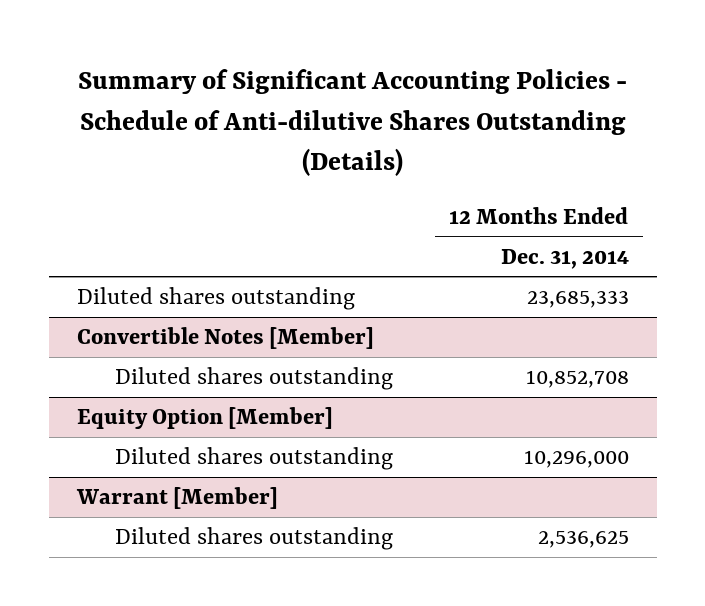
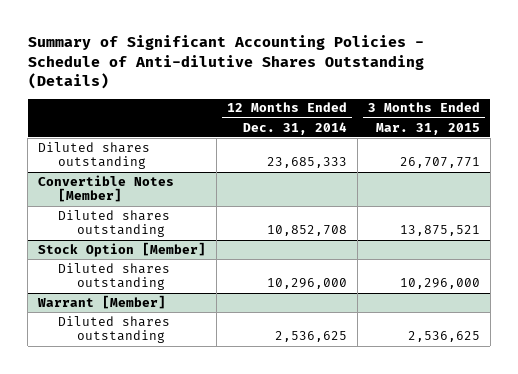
- | 12 Months Ended Dec. 31, 2014
+ | 12 Months Ended Dec. 31, 2014 | 3 Months Ended Mar. 31, 2015
- Equity Option [Member]
+ Stock Option [Member]

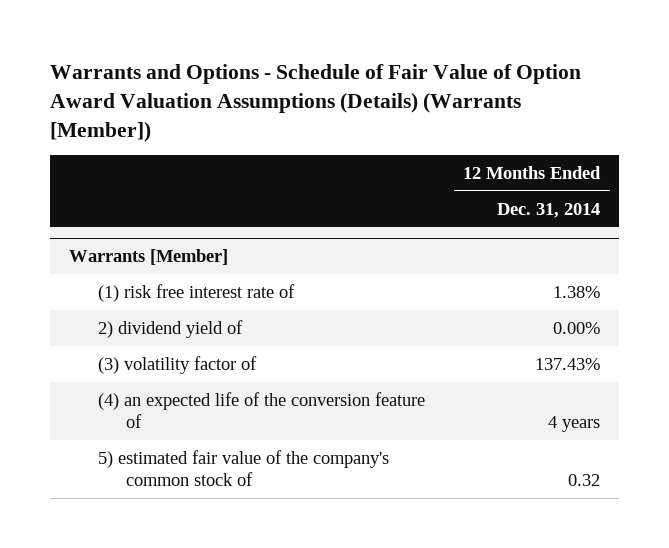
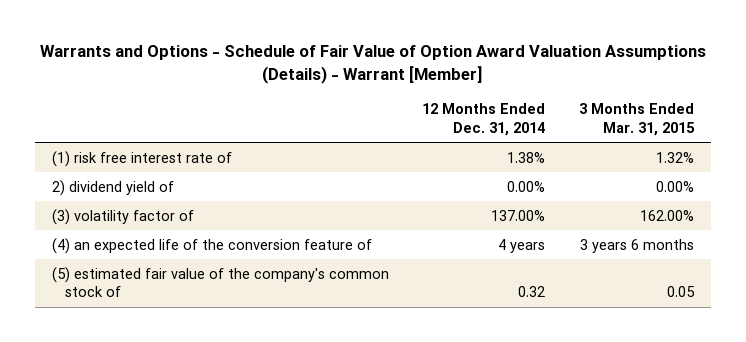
- Warrants and Options - Schedule of Fair Value of Option Award Valuation Assumptions (Details) (Warrants [Member])
+ Warrants and Options - Schedule of Fair Value of Option Award Valuation Assumptions (Details) - Warrant [Member]
- | 12 Months Ended Dec. 31, 2014
+ | 12 Months Ended Dec. 31, 2014 | 3 Months Ended Mar. 31, 2015
- Warrants [Member]
- (3) volatility factor of | 137.43%
+ (3) volatility factor of | 137.00% | 162.00%
- 5) estimated fair value of the company's common stock of | 0.32
+ (5) estimated fair value of the company's common stock of | 0.32 | 0.05

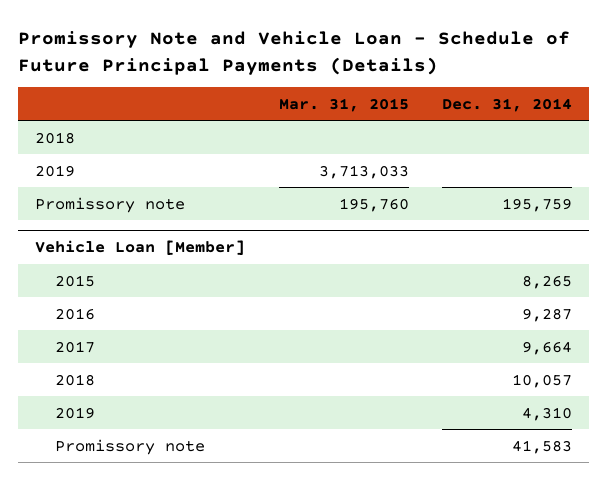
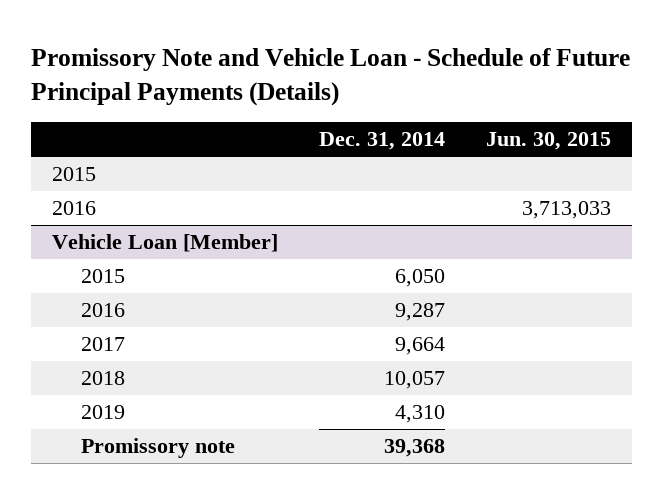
- | Mar. 31, 2015 | Dec. 31, 2014
+ | Dec. 31, 2014 | Jun. 30, 2015
- 2018
- 2019 | 3,713,033 |
- Promissory note | 195,760 | 195,759
+ 2015
+ 2016 | | 3,713,033
@ Vehicle Loan [Member]
- 2015 | | 8,265
+ 2015 | 6,050 |
- Promissory note | | 41,583
+ Promissory note | 39,368 |

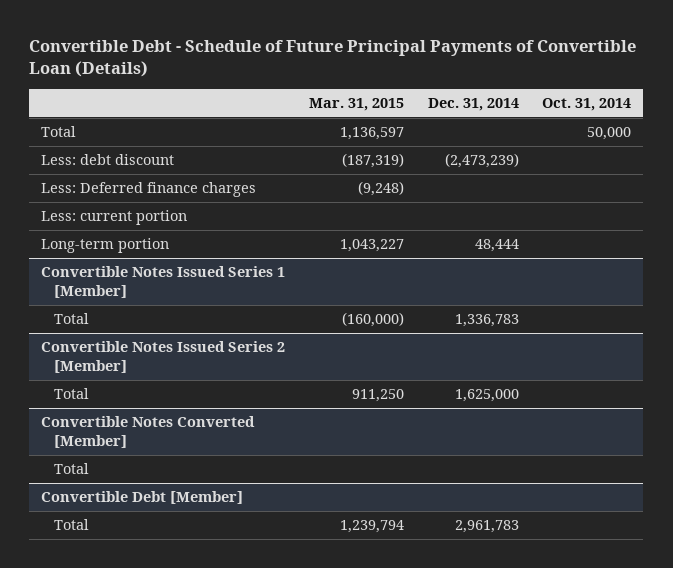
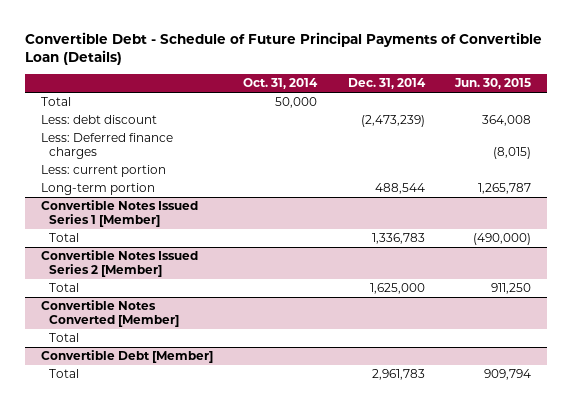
- | Mar. 31, 2015 | Dec. 31, 2014 | Oct. 31, 2014
+ | Oct. 31, 2014 | Dec. 31, 2014 | Jun. 30, 2015
- Long-term portion | 1,043,227 | 48,444 |
+ Long-term portion | | 488,544 | 1,265,787

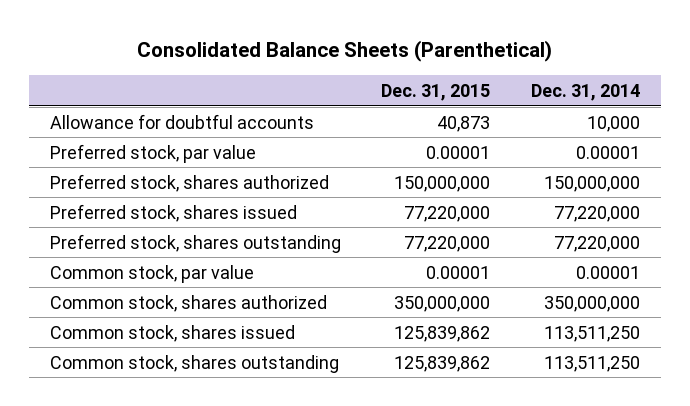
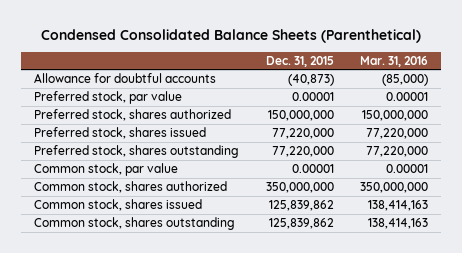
- Consolidated Balance Sheets (Parenthetical)
+ Condensed Consolidated Balance Sheets (Parenthetical)
- | Dec. 31, 2015 | Dec. 31, 2014
+ | Dec. 31, 2015 | Mar. 31, 2016
- Allowance for doubtful accounts | 40,873 | 10,000
+ Allowance for doubtful accounts | (40,873) | (85,000)

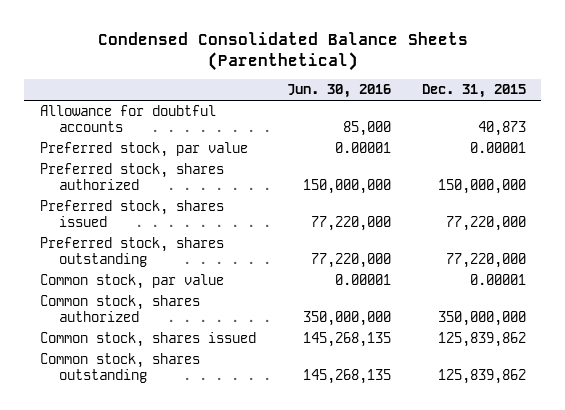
- | Dec. 31, 2015 | Mar. 31, 2016
+ | Jun. 30, 2016 | Dec. 31, 2015
- Allowance for doubtful accounts | (40,873) | (85,000)
+ Allowance for doubtful accounts | 85,000 | 40,873

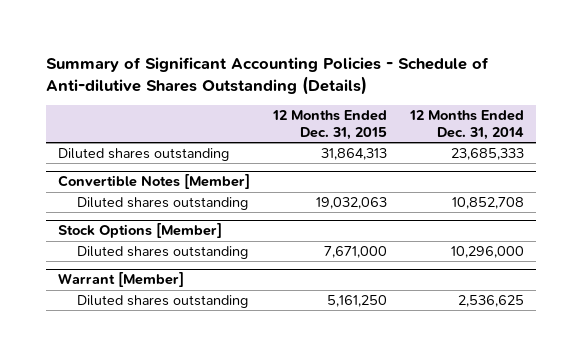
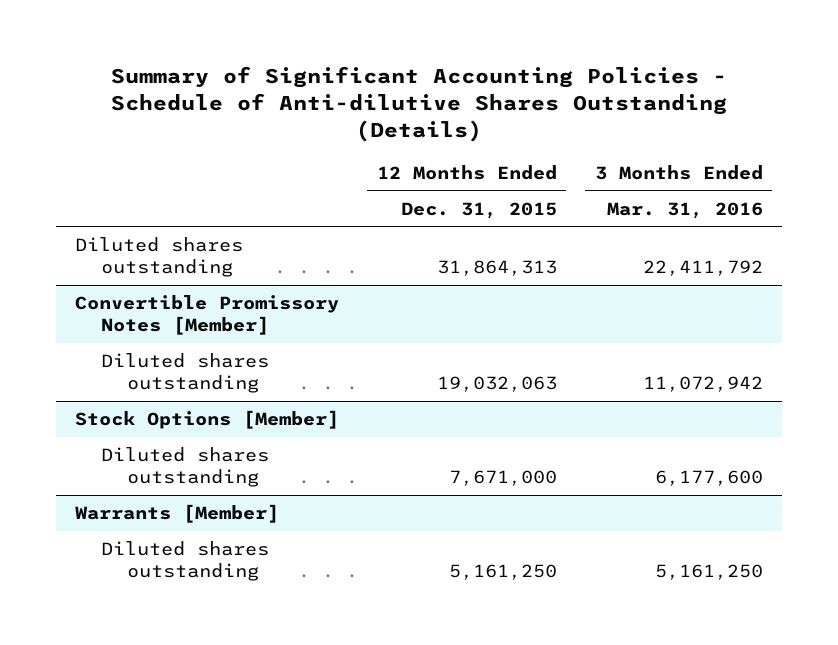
- | 12 Months Ended Dec. 31, 2015 | 12 Months Ended Dec. 31, 2014
+ | 12 Months Ended Dec. 31, 2015 | 3 Months Ended Mar. 31, 2016
- Convertible Notes [Member]
+ Convertible Promissory Notes [Member]
- Warrant [Member]
+ Warrants [Member]

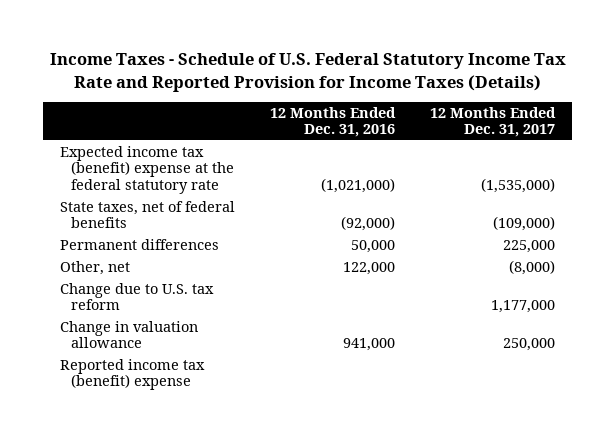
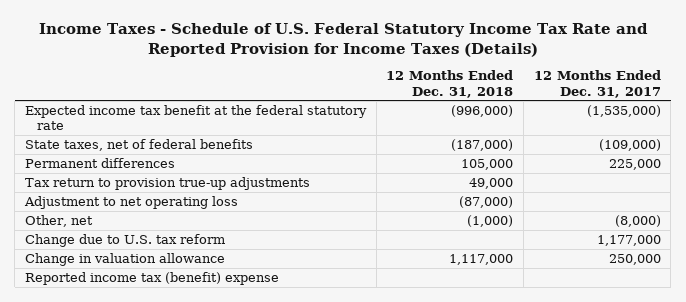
- | 12 Months Ended Dec. 31, 2016 | 12 Months Ended Dec. 31, 2017
+ | 12 Months Ended Dec. 31, 2018 | 12 Months Ended Dec. 31, 2017
- Expected income tax (benefit) expense at the federal statutory rate | (1,021,000) | (1,535,000)
+ Expected income tax benefit at the federal statutory rate | (996,000) | (1,535,000)
+ Tax return to provision true-up adjustments | 49,000 |
+ Adjustment to net operating loss | (87,000) |

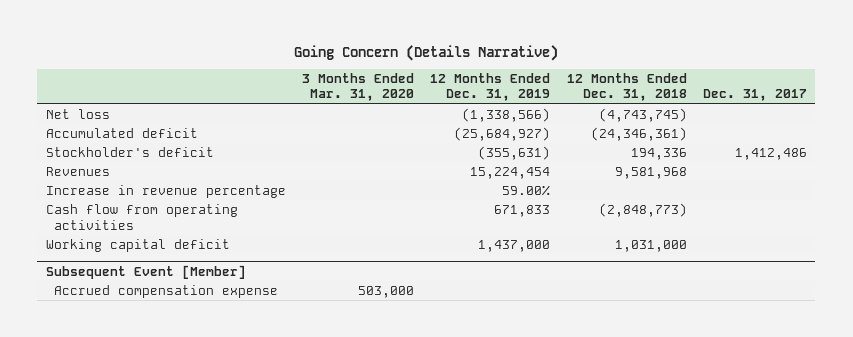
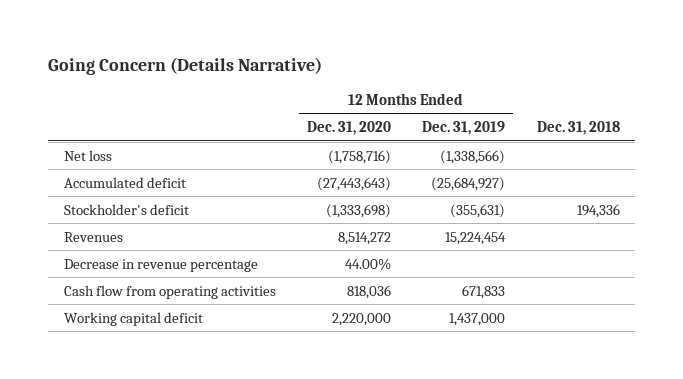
- | 3 Months Ended Mar. 31, 2020 | 12 Months Ended Dec. 31, 2019 | 12 Months Ended Dec. 31, 2018 | Dec. 31, 2017
+ | 12 Months Ended Dec. 31, 2020 | 12 Months Ended Dec. 31, 2019 | Dec. 31, 2018
- Increase in revenue percentage | | 59.00% | |
+ Decrease in revenue percentage | 44.00% | |
- Subsequent Event [Member]
- Accrued compensation expense | 503,000 | | |

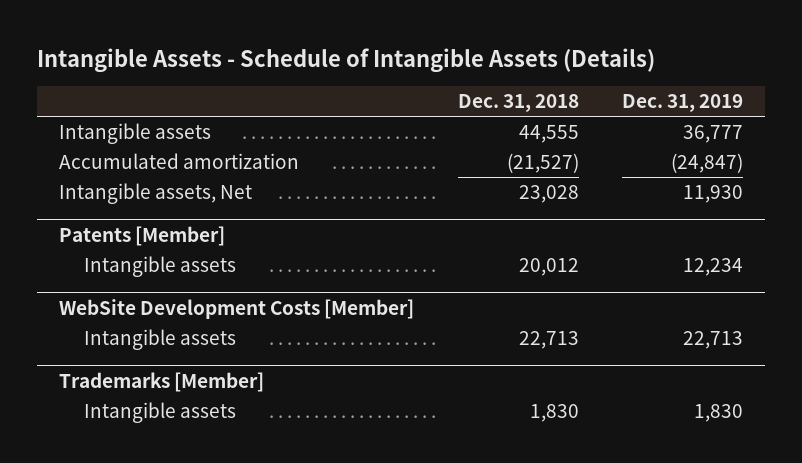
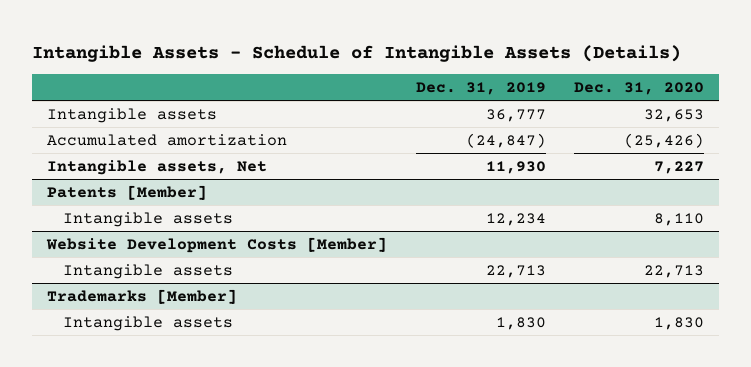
- | Dec. 31, 2018 | Dec. 31, 2019
+ | Dec. 31, 2019 | Dec. 31, 2020
- WebSite Development Costs [Member]
+ Website Development Costs [Member]

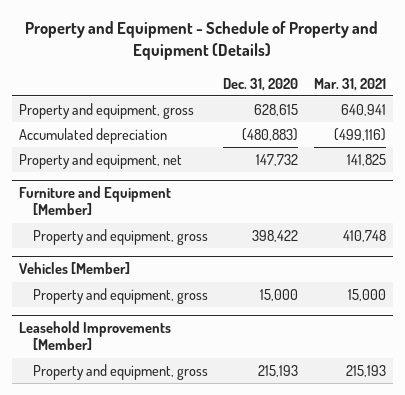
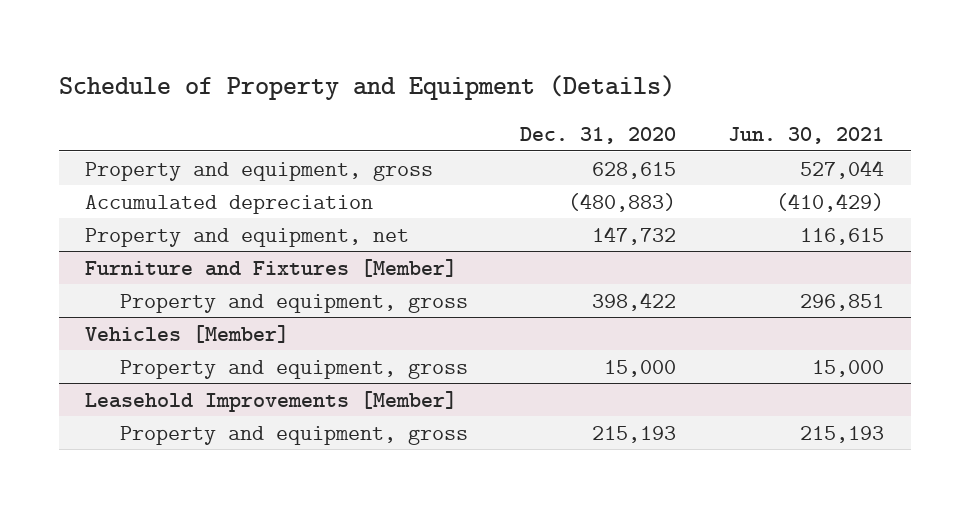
- Property and Equipment - Schedule of Property and Equipment (Details)
+ Schedule of Property and Equipment (Details)
- | Dec. 31, 2020 | Mar. 31, 2021
+ | Dec. 31, 2020 | Jun. 30, 2021
- Furniture and Equipment [Member]
+ Furniture and Fixtures [Member]

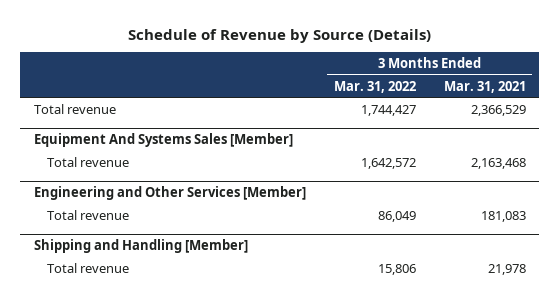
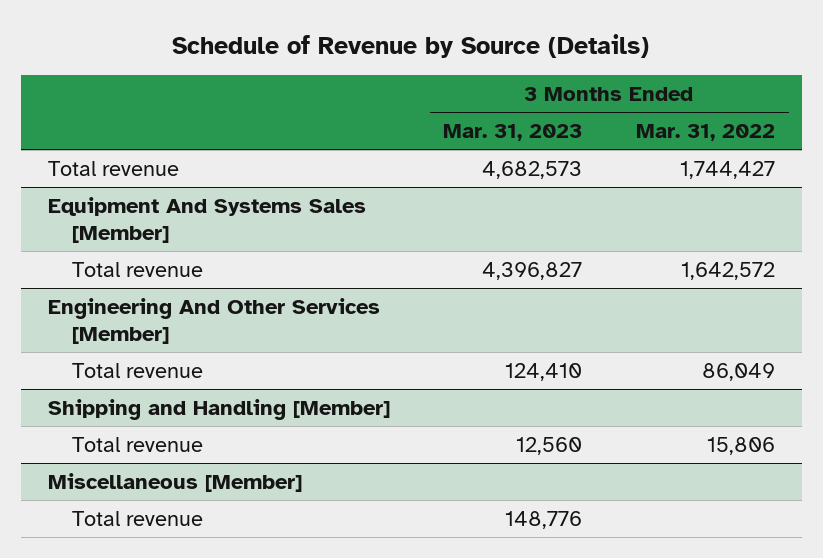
- | 3 Months Ended Mar. 31, 2022 | 3 Months Ended Mar. 31, 2021
+ | 3 Months Ended Mar. 31, 2023 | 3 Months Ended Mar. 31, 2022
- Engineering and Other Services [Member]
+ Engineering And Other Services [Member]
+ Miscellaneous [Member]
+ Total revenue | 148,776 |

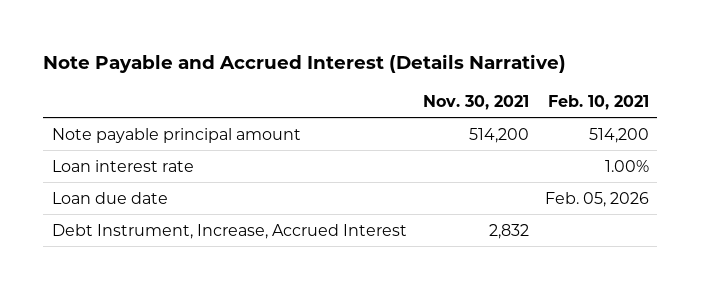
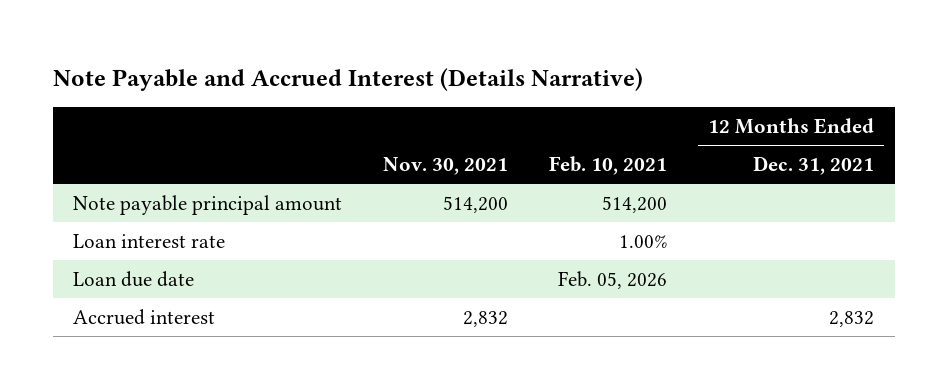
- | Nov. 30, 2021 | Feb. 10, 2021
+ | Nov. 30, 2021 | Feb. 10, 2021 | 12 Months Ended Dec. 31, 2021
- Debt Instrument, Increase, Accrued Interest | 2,832 |
+ Accrued interest | 2,832 | | 2,832

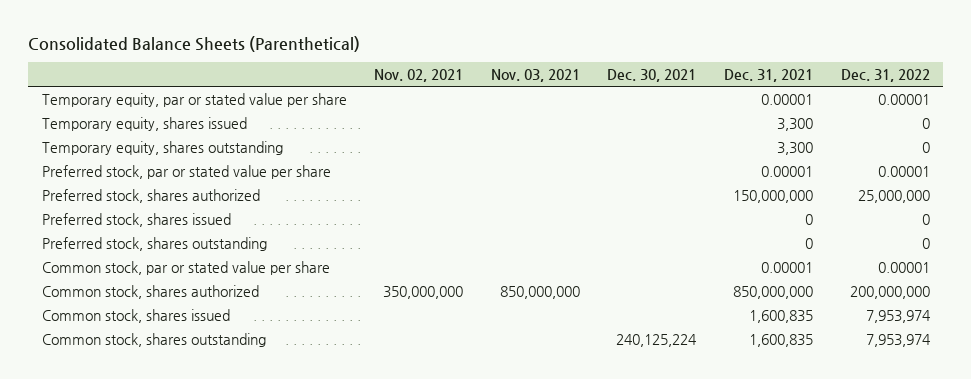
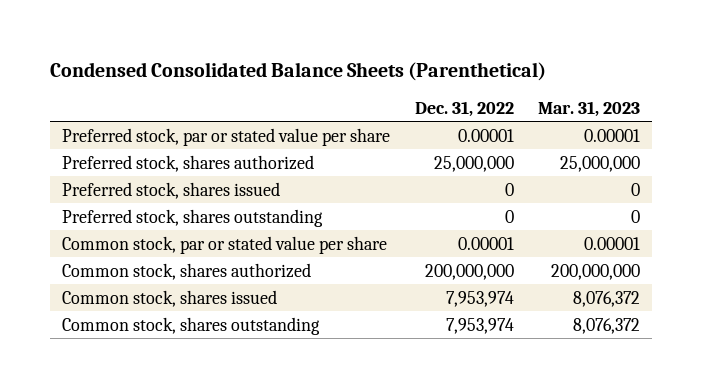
- Consolidated Balance Sheets (Parenthetical)
+ Condensed Consolidated Balance Sheets (Parenthetical)
- | Nov. 02, 2021 | Nov. 03, 2021 | Dec. 30, 2021 | Dec. 31, 2021 | Dec. 31, 2022
+ | Dec. 31, 2022 | Mar. 31, 2023
- Temporary equity, par or stated value per share | | | | 0.00001 | 0.00001
- Temporary equity, shares issued | | | | 3,300 | 0
- Temporary equity, shares outstanding | | | | 3,300 | 0

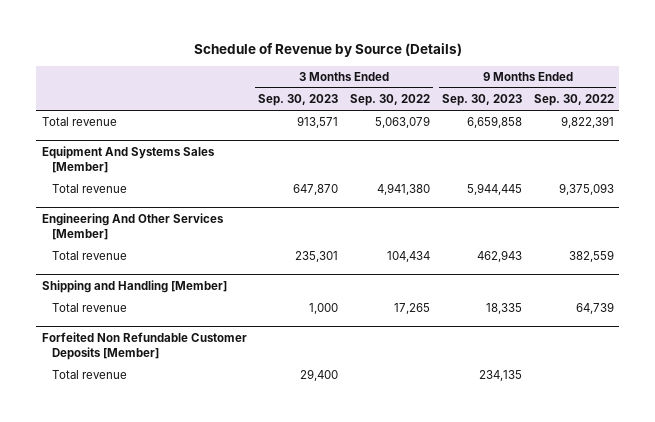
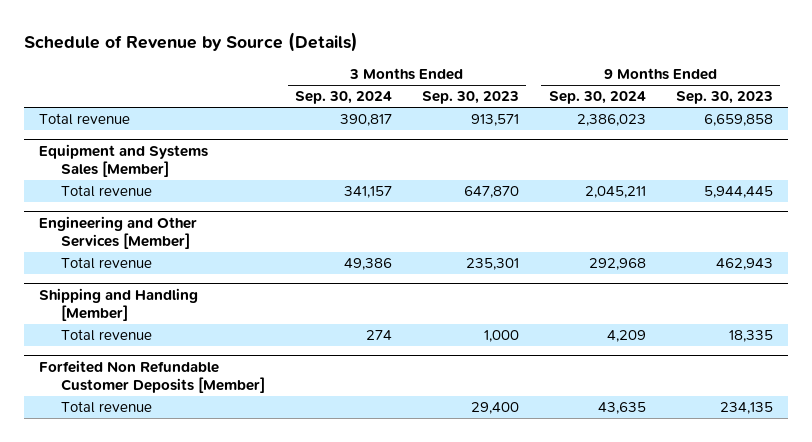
- | 3 Months Ended Sep. 30, 2023 | 3 Months Ended Sep. 30, 2022 | 9 Months Ended Sep. 30, 2023 | 9 Months Ended Sep. 30, 2022
+ | 3 Months Ended Sep. 30, 2024 | 3 Months Ended Sep. 30, 2023 | 9 Months Ended Sep. 30, 2024 | 9 Months Ended Sep. 30, 2023
- Equipment And Systems Sales [Member]
+ Equipment and Systems Sales [Member]
- Engineering And Other Services [Member]
+ Engineering and Other Services [Member]

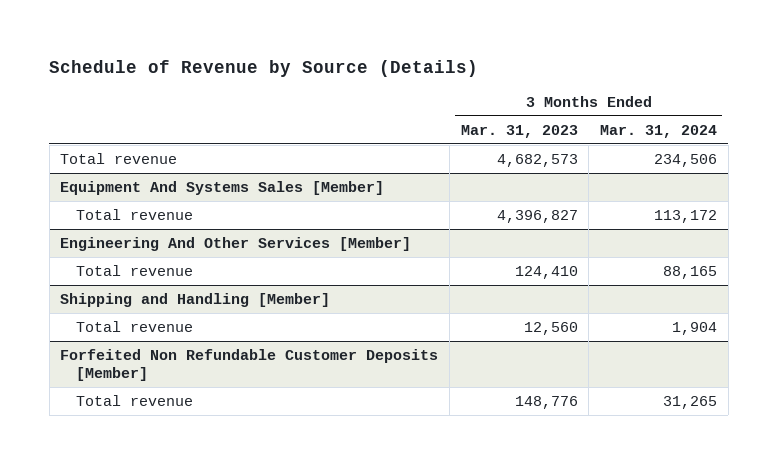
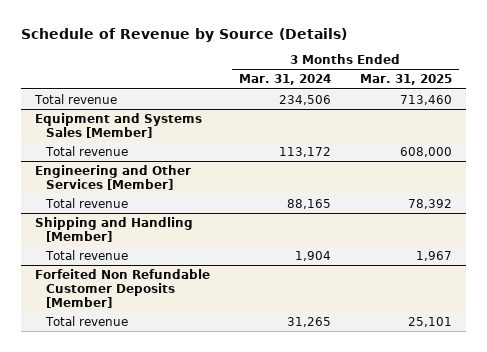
- | 3 Months Ended Mar. 31, 2023 | 3 Months Ended Mar. 31, 2024
+ | 3 Months Ended Mar. 31, 2024 | 3 Months Ended Mar. 31, 2025
- Equipment And Systems Sales [Member]
+ Equipment and Systems Sales [Member]
- Engineering And Other Services [Member]
+ Engineering and Other Services [Member]

